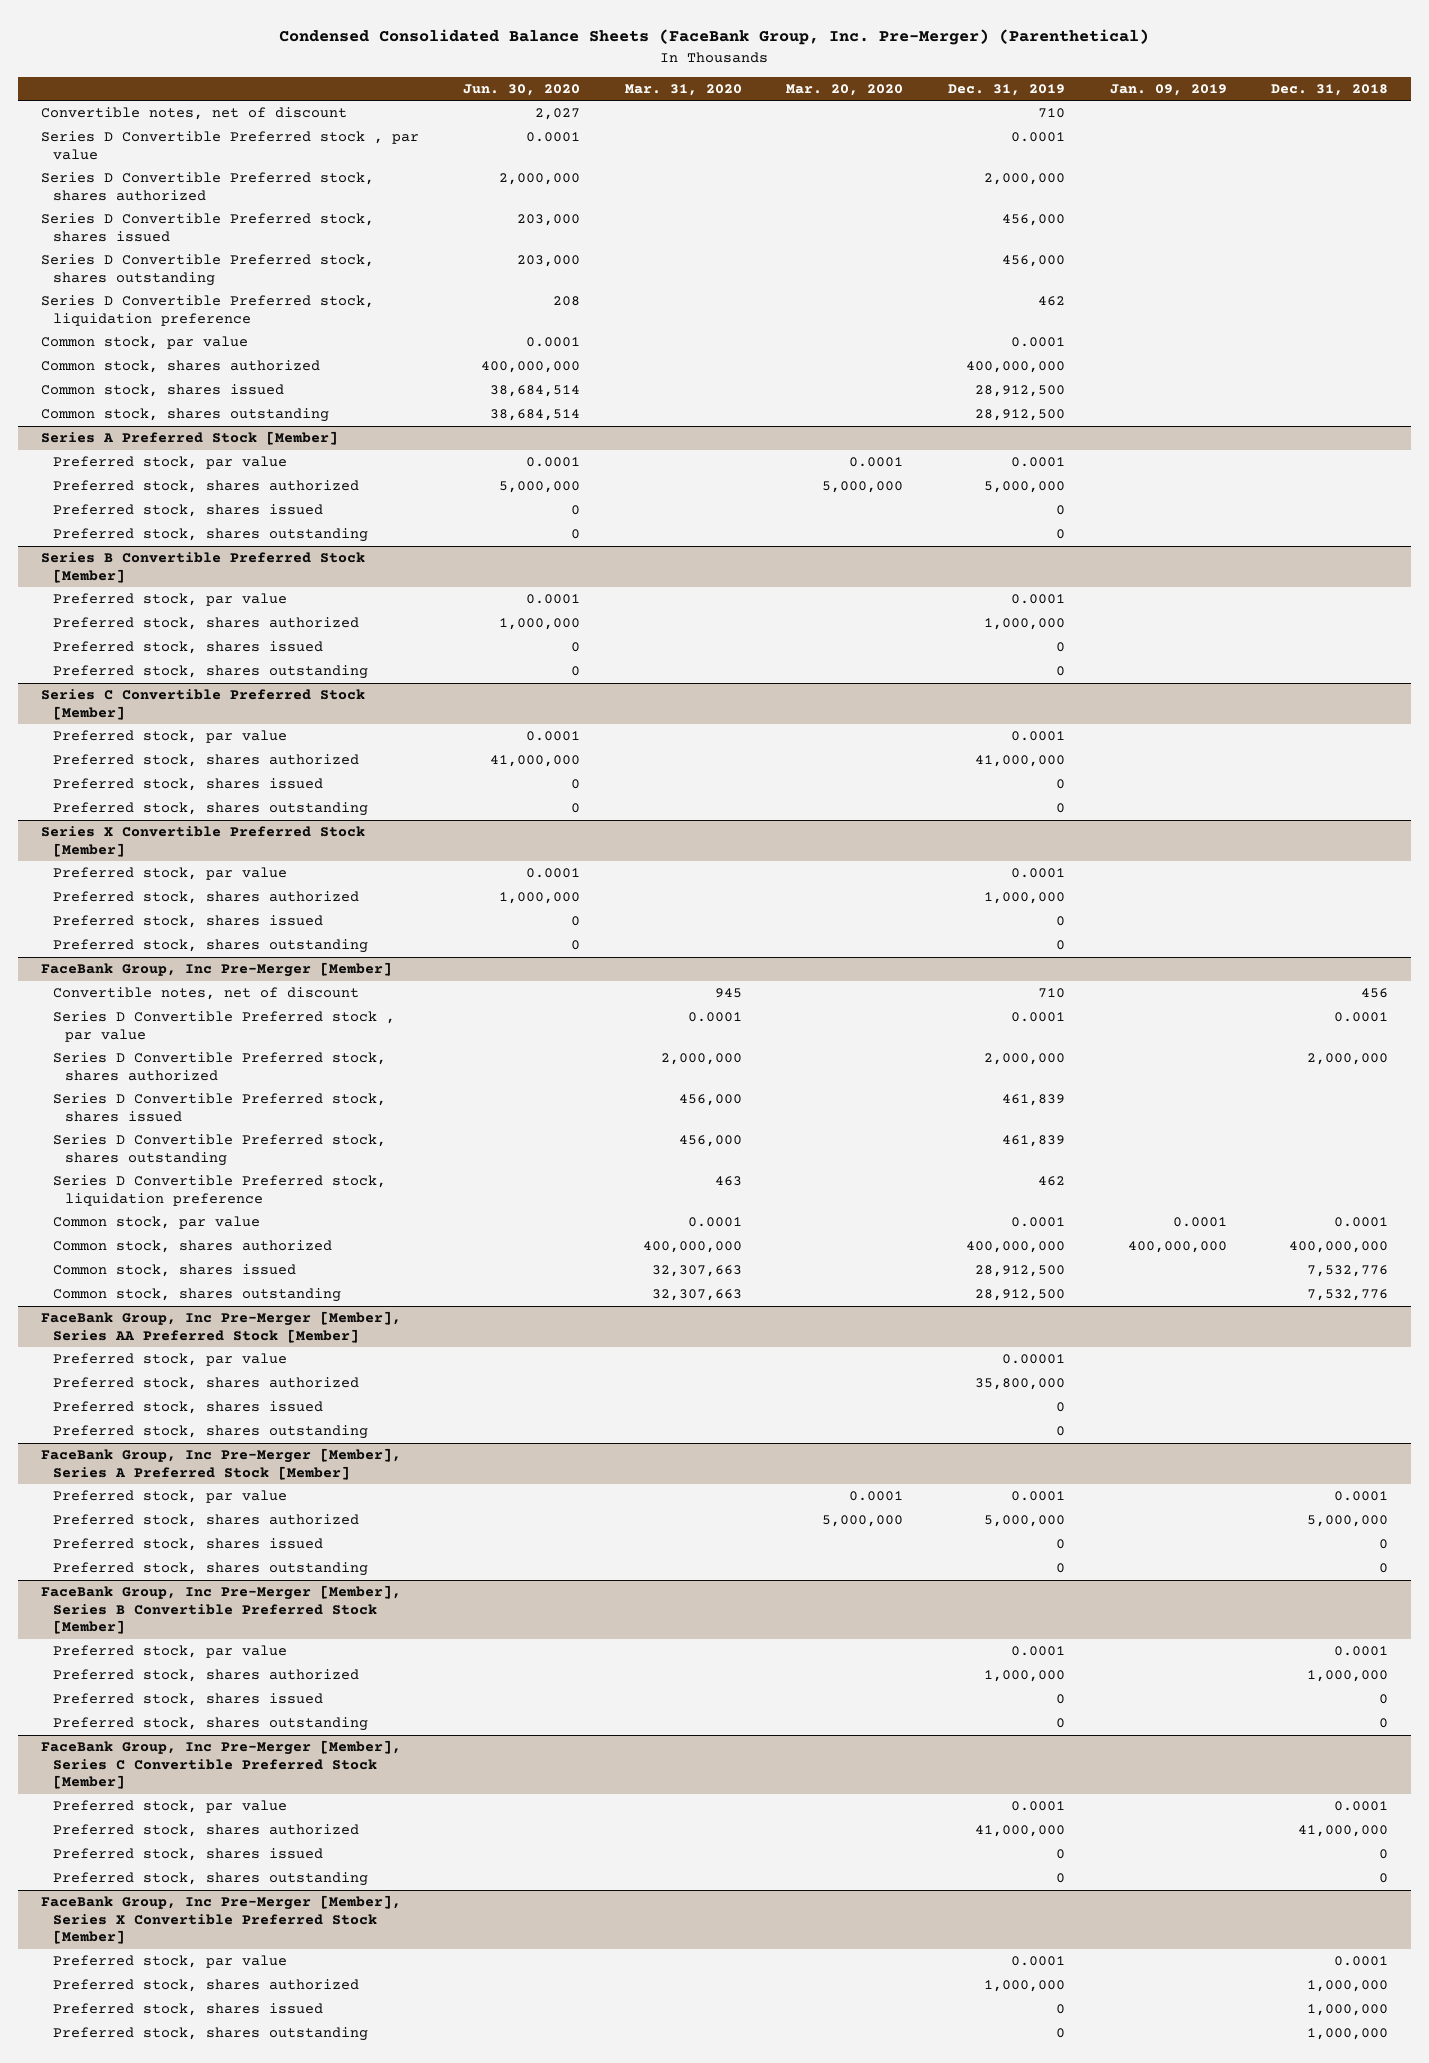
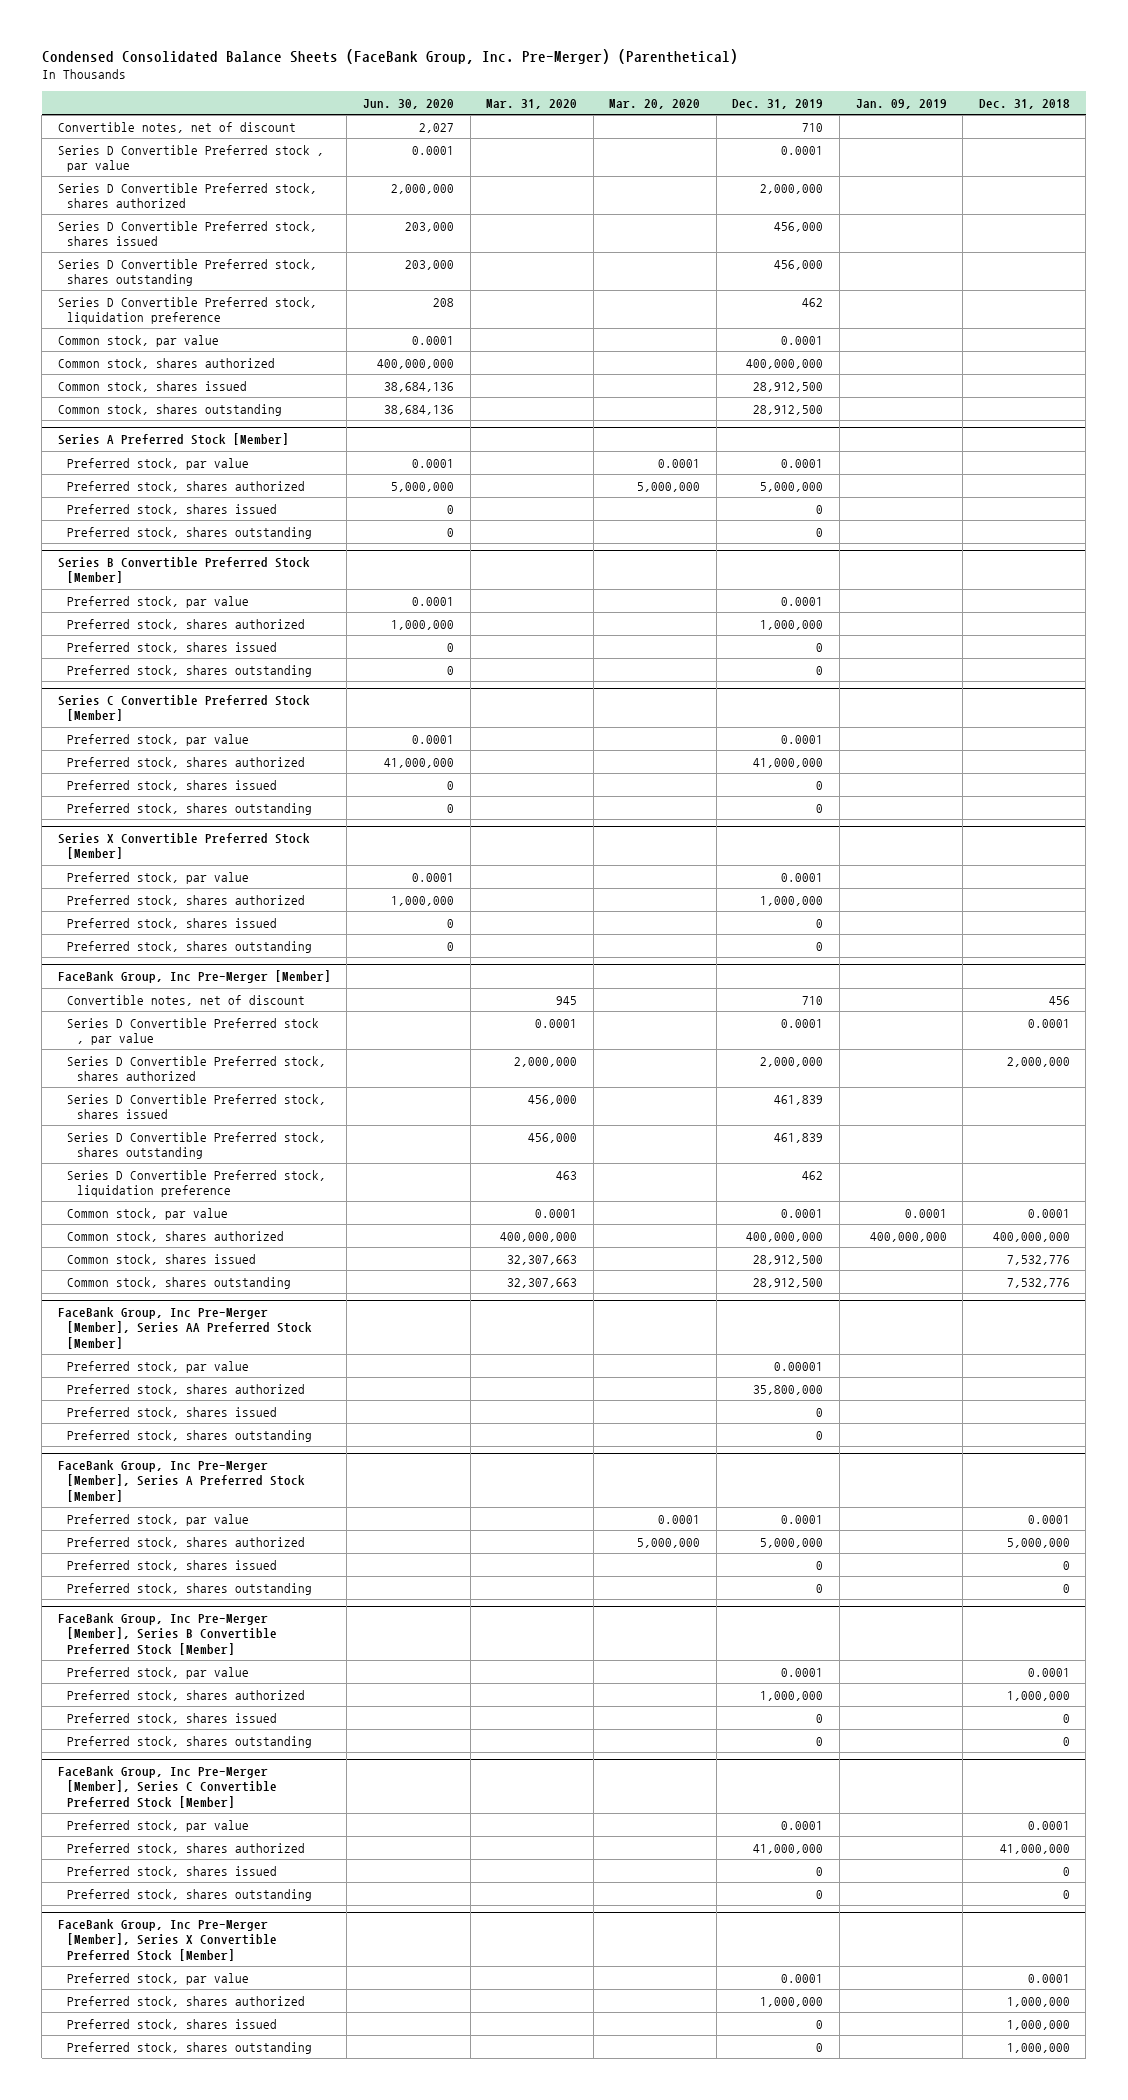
- Common stock, shares issued | 38,684,514 | | | 28,912,500 | |
- Common stock, shares outstanding | 38,684,514 | | | 28,912,500 | |
+ Common stock, shares issued | 38,684,136 | | | 28,912,500 | |
+ Common stock, shares outstanding | 38,684,136 | | | 28,912,500 | |

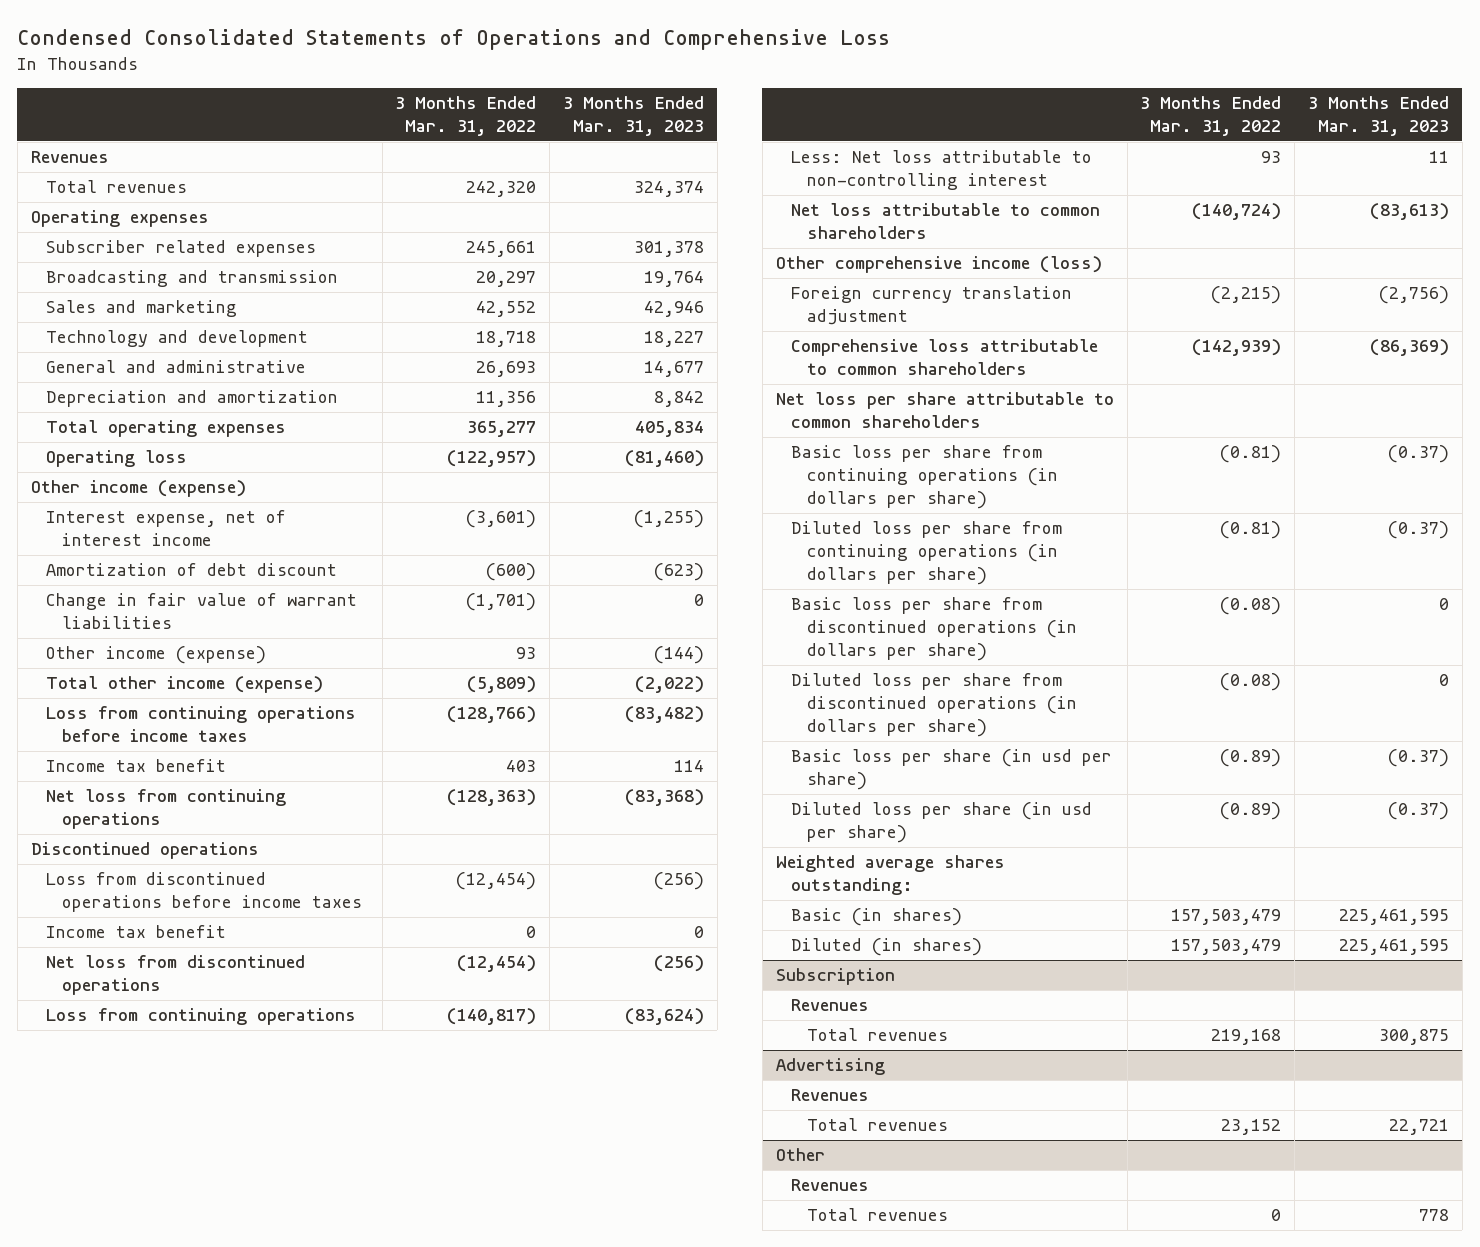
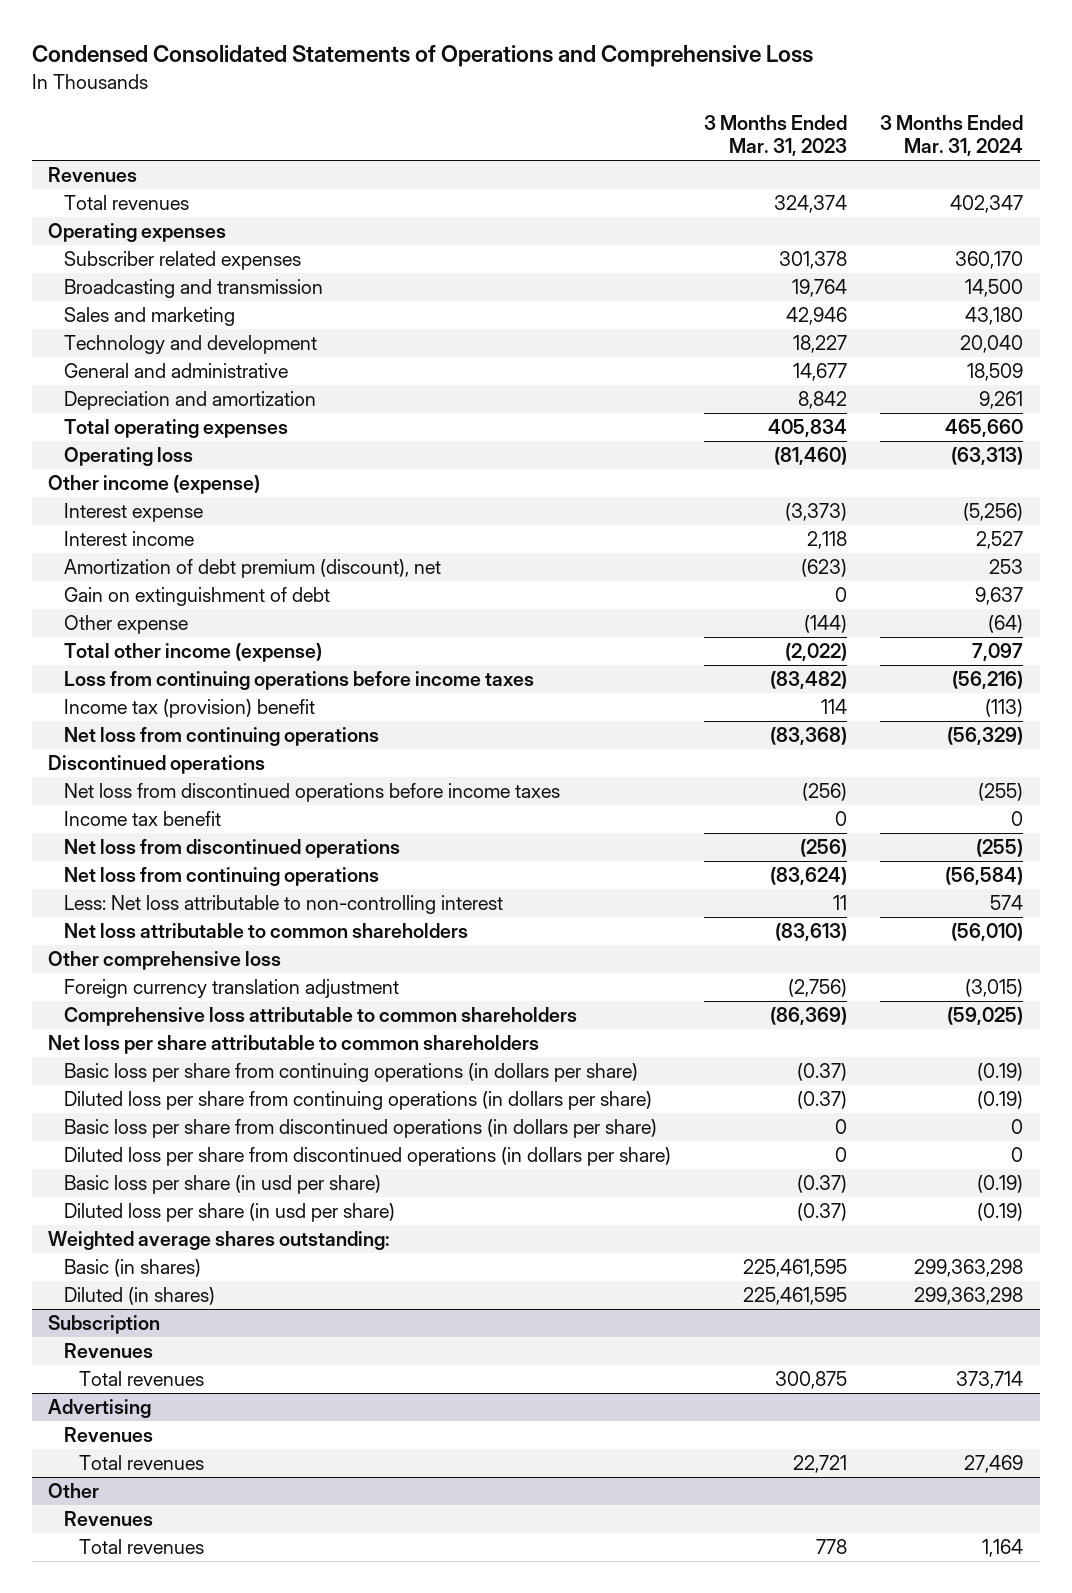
- | 3 Months Ended Mar. 31, 2022 | 3 Months Ended Mar. 31, 2023
+ | 3 Months Ended Mar. 31, 2023 | 3 Months Ended Mar. 31, 2024
- Interest expense, net of interest income | (3,601) | (1,255)
- Amortization of debt discount | (600) | (623)
- Change in fair value of warrant liabilities | (1,701) | 0
- Other income (expense) | 93 | (144)
+ Interest expense | (3,373) | (5,256)
+ Interest income | 2,118 | 2,527
+ Amortization of debt premium (discount), net | (623) | 253
+ Gain on extinguishment of debt | 0 | 9,637
+ Other expense | (144) | (64)
- Income tax benefit | 403 | 114
+ Income tax (provision) benefit | 114 | (113)
- Loss from discontinued operations before income taxes | (12,454) | (256)
+ Net loss from discontinued operations before income taxes | (256) | (255)
- Loss from continuing operations | (140,817) | (83,624)
+ Net loss from continuing operations | (83,624) | (56,584)
- Other comprehensive income (loss)
+ Other comprehensive loss

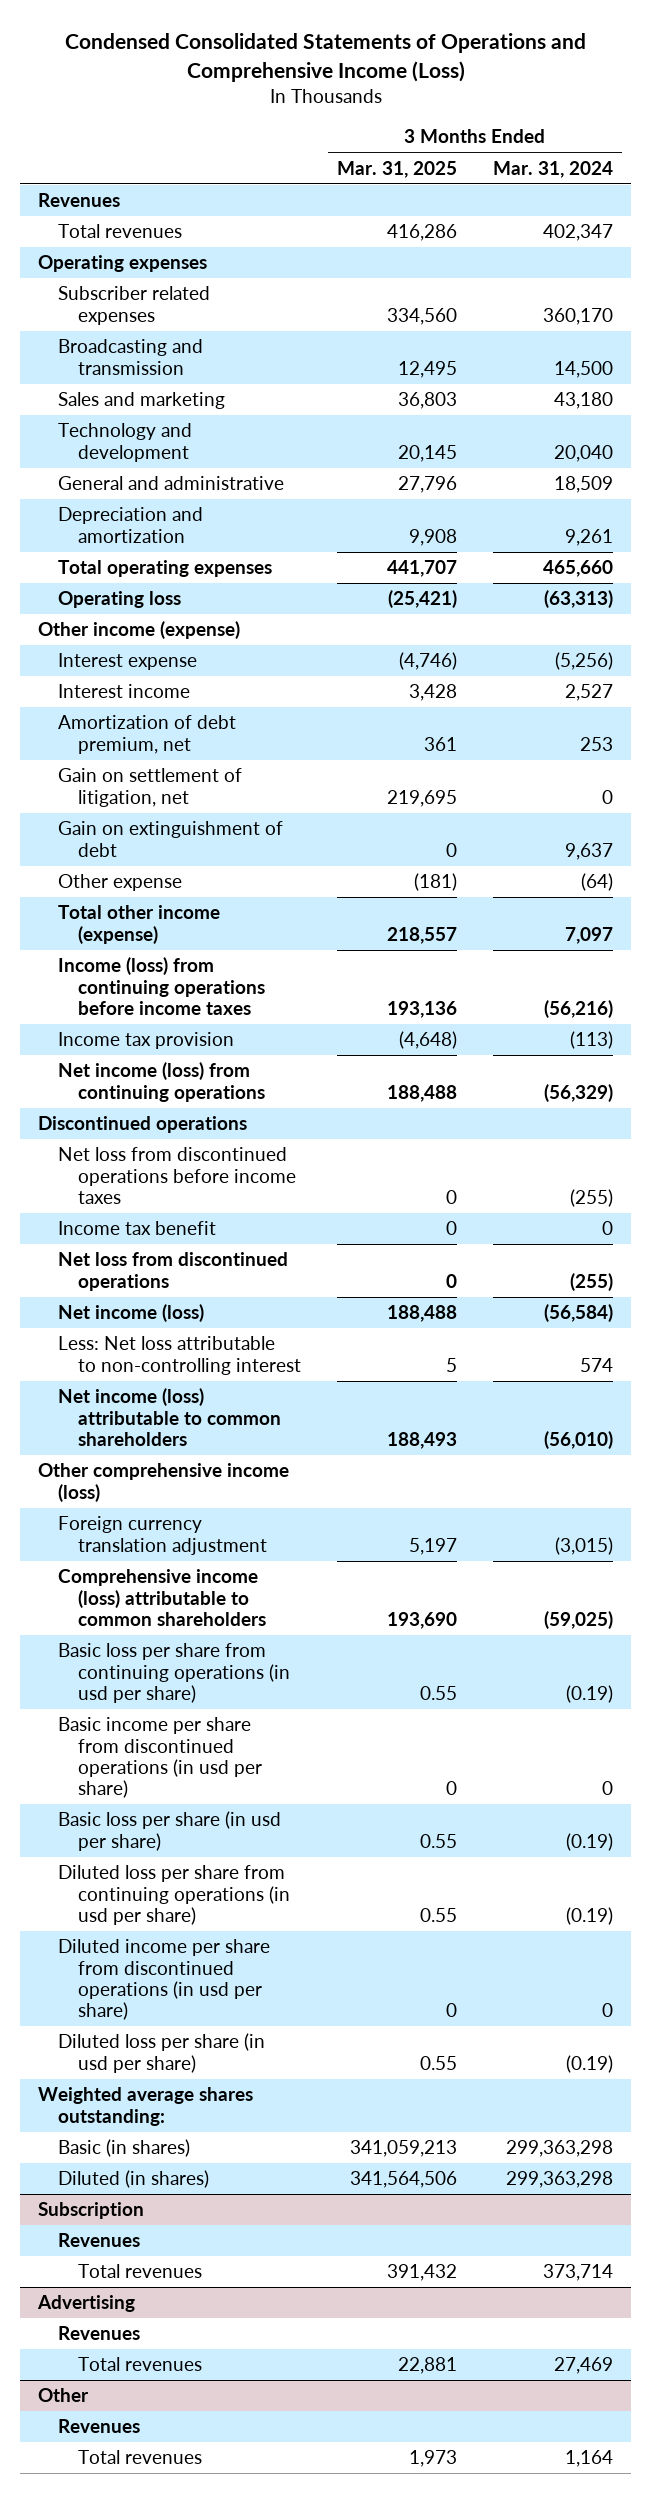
- Condensed Consolidated Statements of Operations and Comprehensive Loss
+ Condensed Consolidated Statements of Operations and Comprehensive Income (Loss)
- | 3 Months Ended Mar. 31, 2023 | 3 Months Ended Mar. 31, 2024
+ | 3 Months Ended Mar. 31, 2025 | 3 Months Ended Mar. 31, 2024
- Amortization of debt premium (discount), net | (623) | 253
+ Amortization of debt premium, net | 361 | 253
+ Gain on settlement of litigation, net | 219,695 | 0
- Loss from continuing operations before income taxes | (83,482) | (56,216)
- Income tax (provision) benefit | 114 | (113)
- Net loss from continuing operations | (83,368) | (56,329)
+ Income (loss) from continuing operations before income taxes | 193,136 | (56,216)
+ Income tax provision | (4,648) | (113)
+ Net income (loss) from continuing operations | 188,488 | (56,329)
- Net loss from continuing operations | (83,624) | (56,584)
+ Net income (loss) | 188,488 | (56,584)
- Net loss attributable to common shareholders | (83,613) | (56,010)
- Other comprehensive loss
+ Net income (loss) attributable to common shareholders | 188,493 | (56,010)
+ Other comprehensive income (loss)
- Comprehensive loss attributable to common shareholders | (86,369) | (59,025)
- Net loss per share attributable to common shareholders
- Basic loss per share from continuing operations (in dollars per share) | (0.37) | (0.19)
- Diluted loss per share from continuing operations (in dollars per share) | (0.37) | (0.19)
- Basic loss per share from discontinued operations (in dollars per share) | 0 | 0
- Diluted loss per share from discontinued operations (in dollars per share) | 0 | 0
+ Comprehensive income (loss) attributable to common shareholders | 193,690 | (59,025)
+ Basic loss per share from continuing operations (in usd per share) | 0.55 | (0.19)
+ Basic income per share from discontinued operations (in usd per share) | 0 | 0
+ Diluted loss per share from continuing operations (in usd per share) | 0.55 | (0.19)
+ Diluted income per share from discontinued operations (in usd per share) | 0 | 0

